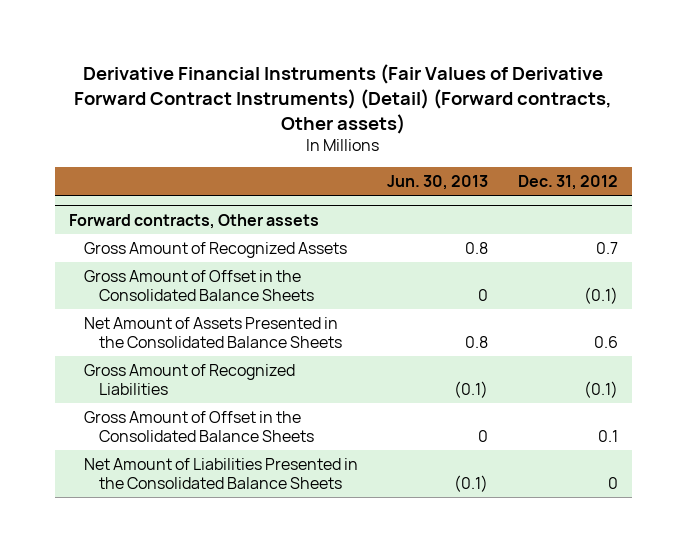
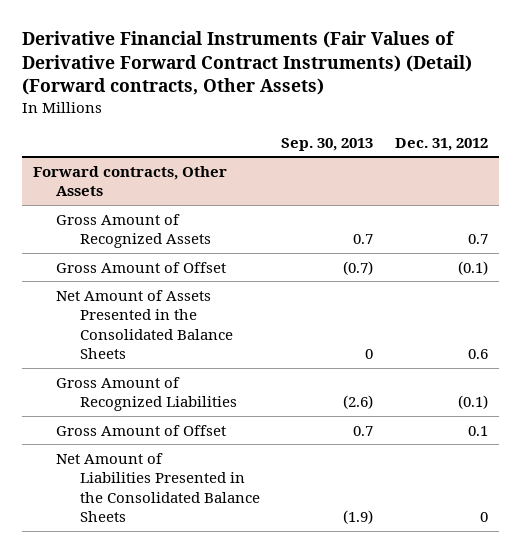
- Derivative Financial Instruments (Fair Values of Derivative Forward Contract Instruments) (Detail) (Forward contracts, Other assets)
+ Derivative Financial Instruments (Fair Values of Derivative Forward Contract Instruments) (Detail) (Forward contracts, Other Assets)
- | Jun. 30, 2013 | Dec. 31, 2012
+ | Sep. 30, 2013 | Dec. 31, 2012
- Forward contracts, Other assets
+ Forward contracts, Other Assets
- Gross Amount of Offset in the Consolidated Balance Sheets | 0 | (0.1)
+ Gross Amount of Offset | (0.7) | (0.1)
- Gross Amount of Offset in the Consolidated Balance Sheets | 0 | 0.1
+ Gross Amount of Offset | 0.7 | 0.1

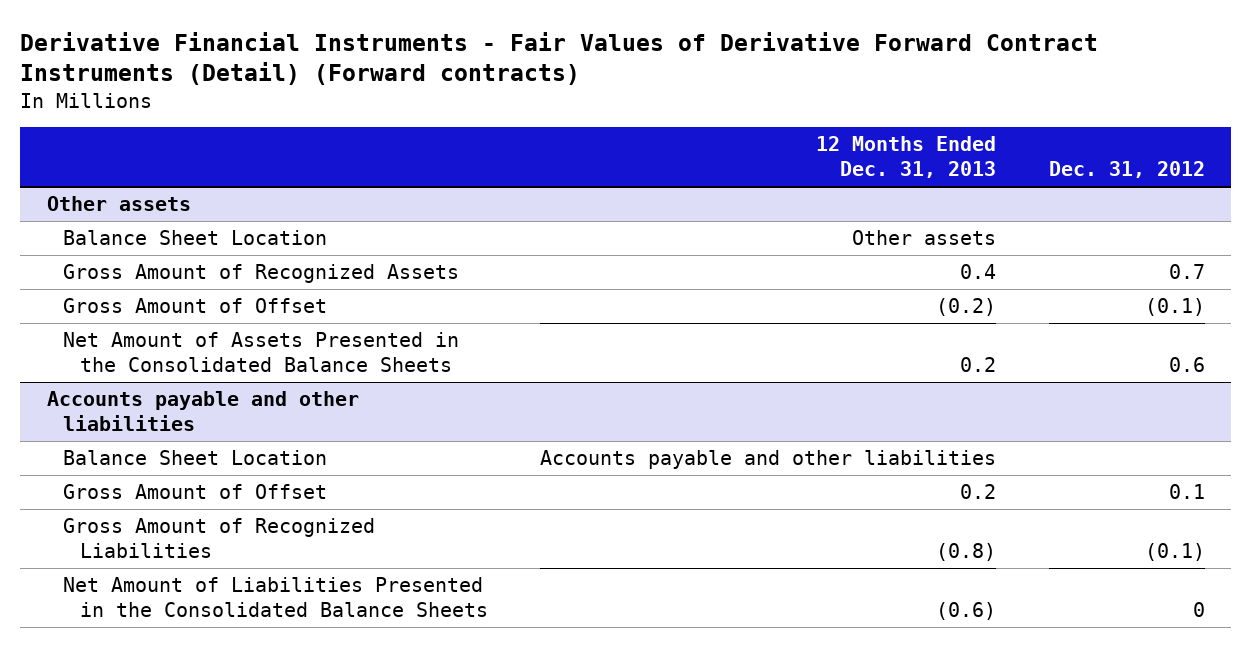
- Derivative Financial Instruments (Fair Values of Derivative Forward Contract Instruments) (Detail) (Forward contracts, Other Assets)
+ Derivative Financial Instruments - Fair Values of Derivative Forward Contract Instruments (Detail) (Forward contracts)
- | Sep. 30, 2013 | Dec. 31, 2012
+ | 12 Months Ended Dec. 31, 2013 | Dec. 31, 2012
- Forward contracts, Other Assets
+ Other assets
+ Balance Sheet Location | Other assets |
- Gross Amount of Recognized Liabilities | (2.6) | (0.1)
+ Accounts payable and other liabilities
+ Balance Sheet Location | Accounts payable and other liabilities |
+ Gross Amount of Recognized Liabilities | (0.8) | (0.1)

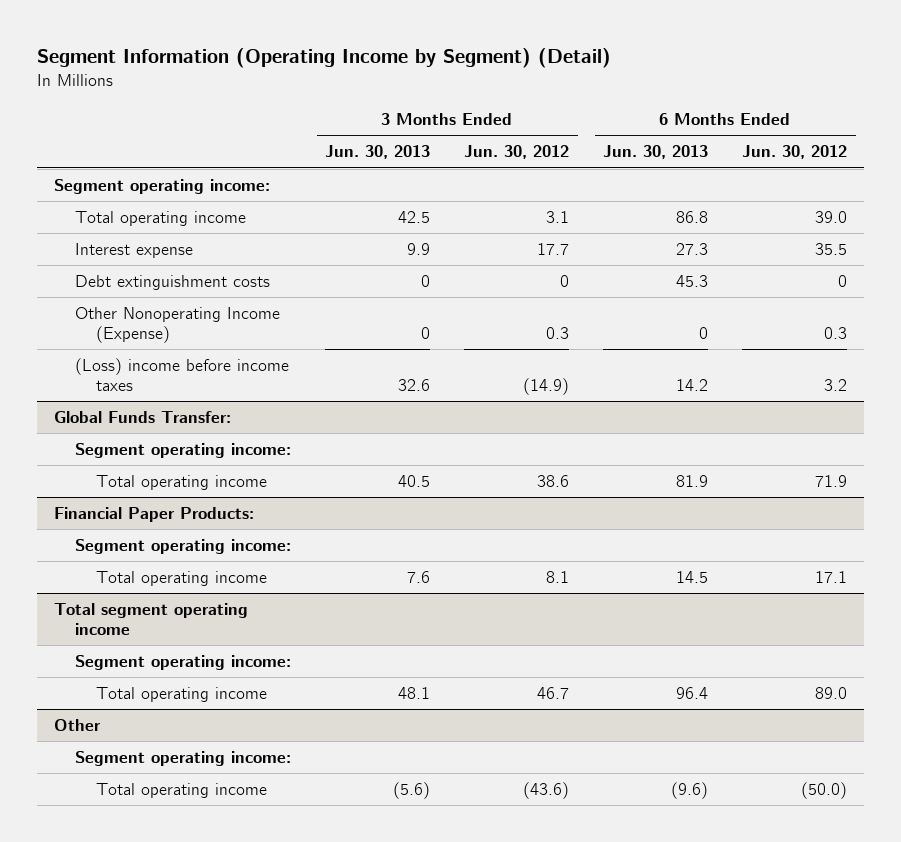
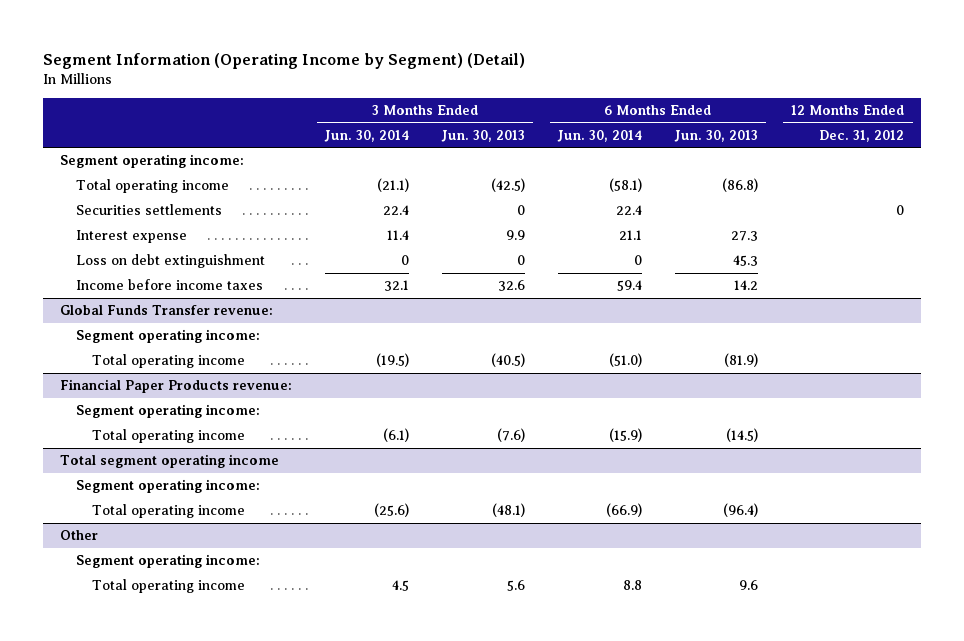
- | 3 Months Ended Jun. 30, 2013 | 3 Months Ended Jun. 30, 2012 | 6 Months Ended Jun. 30, 2013 | 6 Months Ended Jun. 30, 2012
+ | 3 Months Ended Jun. 30, 2014 | 3 Months Ended Jun. 30, 2013 | 6 Months Ended Jun. 30, 2014 | 6 Months Ended Jun. 30, 2013 | 12 Months Ended Dec. 31, 2012
- Total operating income | 42.5 | 3.1 | 86.8 | 39.0
+ Total operating income | (21.1) | (42.5) | (58.1) | (86.8) |
+ Securities settlements | 22.4 | 0 | 22.4 | | 0
- Debt extinguishment costs | 0 | 0 | 45.3 | 0
- Other Nonoperating Income (Expense) | 0 | 0.3 | 0 | 0.3
- (Loss) income before income taxes | 32.6 | (14.9) | 14.2 | 3.2
- Global Funds Transfer:
+ Loss on debt extinguishment | 0 | 0 | 0 | 45.3 |
+ Income before income taxes | 32.1 | 32.6 | 59.4 | 14.2 |
+ Global Funds Transfer revenue:
- Total operating income | 40.5 | 38.6 | 81.9 | 71.9
- Financial Paper Products:
+ Total operating income | (19.5) | (40.5) | (51.0) | (81.9) |
+ Financial Paper Products revenue:
- Total operating income | 7.6 | 8.1 | 14.5 | 17.1
+ Total operating income | (6.1) | (7.6) | (15.9) | (14.5) |
@ Total segment operating income
- Total operating income | 48.1 | 46.7 | 96.4 | 89.0
+ Total operating income | (25.6) | (48.1) | (66.9) | (96.4) |
@ Other
- Total operating income | (5.6) | (43.6) | (9.6) | (50.0)
+ Total operating income | 4.5 | 5.6 | 8.8 | 9.6 |

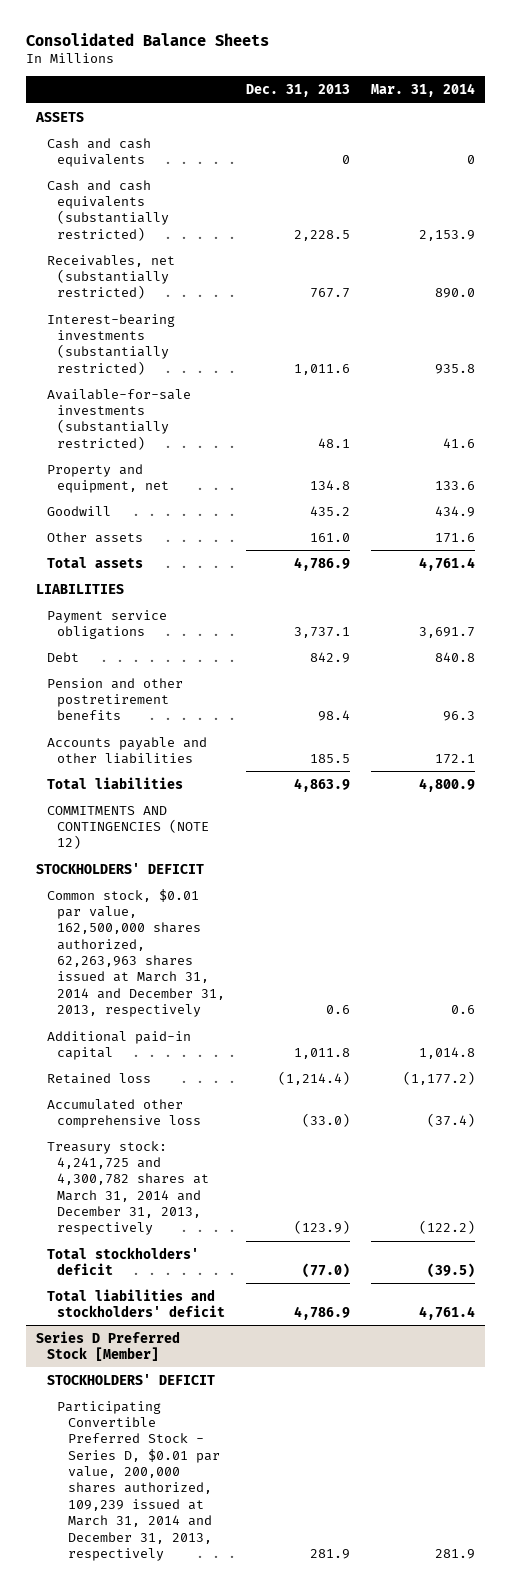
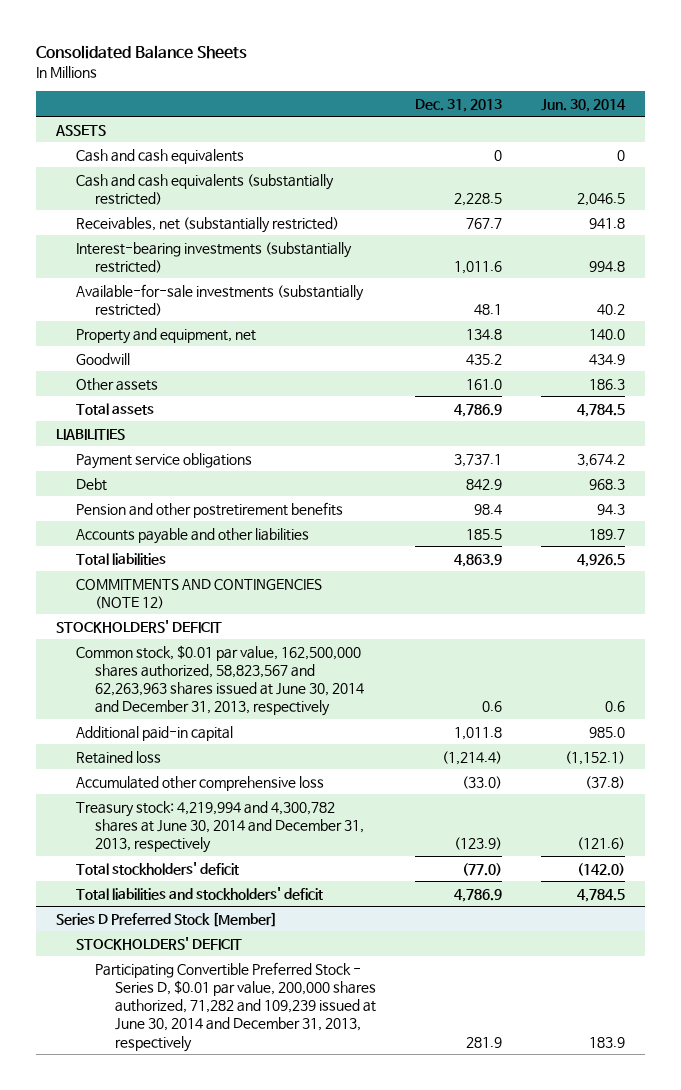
- | Dec. 31, 2013 | Mar. 31, 2014
+ | Dec. 31, 2013 | Jun. 30, 2014
- Common stock, $0.01 par value, 162,500,000 shares authorized, 62,263,963 shares issued at March 31, 2014 and December 31, 2013, respectively | 0.6 | 0.6
+ Common stock, $0.01 par value, 162,500,000 shares authorized, 58,823,567 and 62,263,963 shares issued at June 30, 2014 and December 31, 2013, respectively | 0.6 | 0.6
- Treasury stock: 4,241,725 and 4,300,782 shares at March 31, 2014 and December 31, 2013, respectively | (123.9) | (122.2)
+ Treasury stock: 4,219,994 and 4,300,782 shares at June 30, 2014 and December 31, 2013, respectively | (123.9) | (121.6)
@ Series D Preferred Stock [Member]
- Participating Convertible Preferred Stock - Series D, $0.01 par value, 200,000 shares authorized, 109,239 issued at March 31, 2014 and December 31, 2013, respectively | 281.9 | 281.9
+ Participating Convertible Preferred Stock - Series D, $0.01 par value, 200,000 shares authorized, 71,282 and 109,239 issued at June 30, 2014 and December 31, 2013, respectively | 281.9 | 183.9

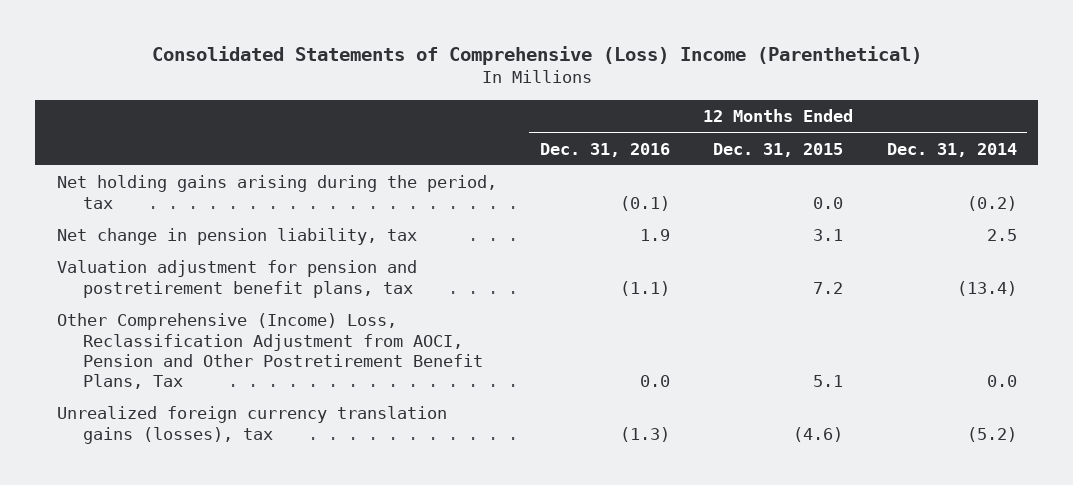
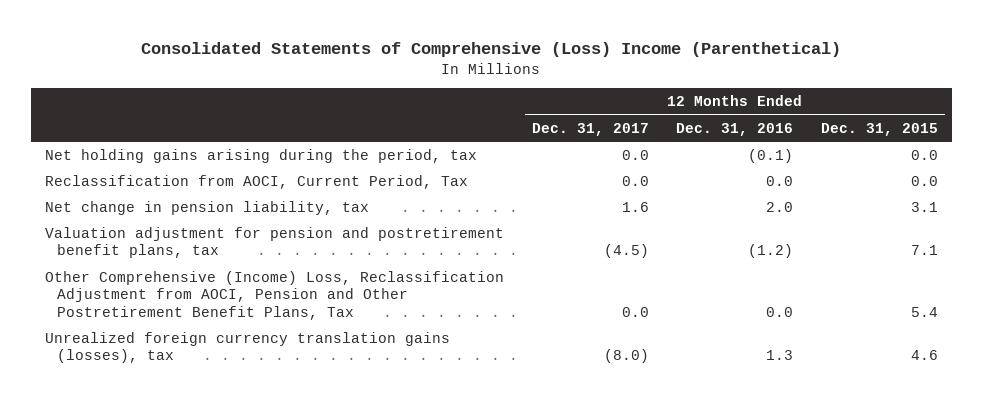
- | 12 Months Ended Dec. 31, 2016 | 12 Months Ended Dec. 31, 2015 | 12 Months Ended Dec. 31, 2014
+ | 12 Months Ended Dec. 31, 2017 | 12 Months Ended Dec. 31, 2016 | 12 Months Ended Dec. 31, 2015
- Net change in pension liability, tax | 1.9 | 3.1 | 2.5
- Valuation adjustment for pension and postretirement benefit plans, tax | (1.1) | 7.2 | (13.4)
- Other Comprehensive (Income) Loss, Reclassification Adjustment from AOCI, Pension and Other Postretirement Benefit Plans, Tax | 0.0 | 5.1 | 0.0
- Unrealized foreign currency translation gains (losses), tax | (1.3) | (4.6) | (5.2)
+ Reclassification from AOCI, Current Period, Tax | 0.0 | 0.0 | 0.0
+ Net change in pension liability, tax | 1.6 | 2.0 | 3.1
+ Valuation adjustment for pension and postretirement benefit plans, tax | (4.5) | (1.2) | 7.1
+ Other Comprehensive (Income) Loss, Reclassification Adjustment from AOCI, Pension and Other Postretirement Benefit Plans, Tax | 0.0 | 0.0 | 5.4
+ Unrealized foreign currency translation gains (losses), tax | (8.0) | 1.3 | 4.6

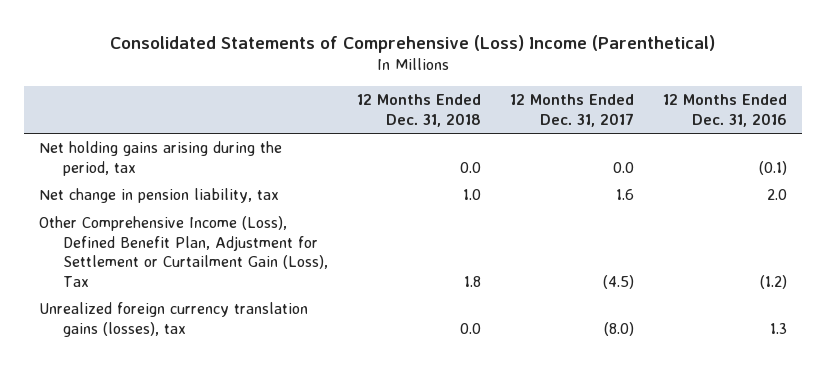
- | 12 Months Ended Dec. 31, 2017 | 12 Months Ended Dec. 31, 2016 | 12 Months Ended Dec. 31, 2015
+ | 12 Months Ended Dec. 31, 2018 | 12 Months Ended Dec. 31, 2017 | 12 Months Ended Dec. 31, 2016
- Reclassification from AOCI, Current Period, Tax | 0.0 | 0.0 | 0.0
- Valuation adjustment for pension and postretirement benefit plans, tax | (4.5) | (1.2) | 7.1
- Other Comprehensive (Income) Loss, Reclassification Adjustment from AOCI, Pension and Other Postretirement Benefit Plans, Tax | 0.0 | 0.0 | 5.4
+ Other Comprehensive Income (Loss), Defined Benefit Plan, Adjustment for Settlement or Curtailment Gain (Loss), Tax | 1.8 | (4.5) | (1.2)

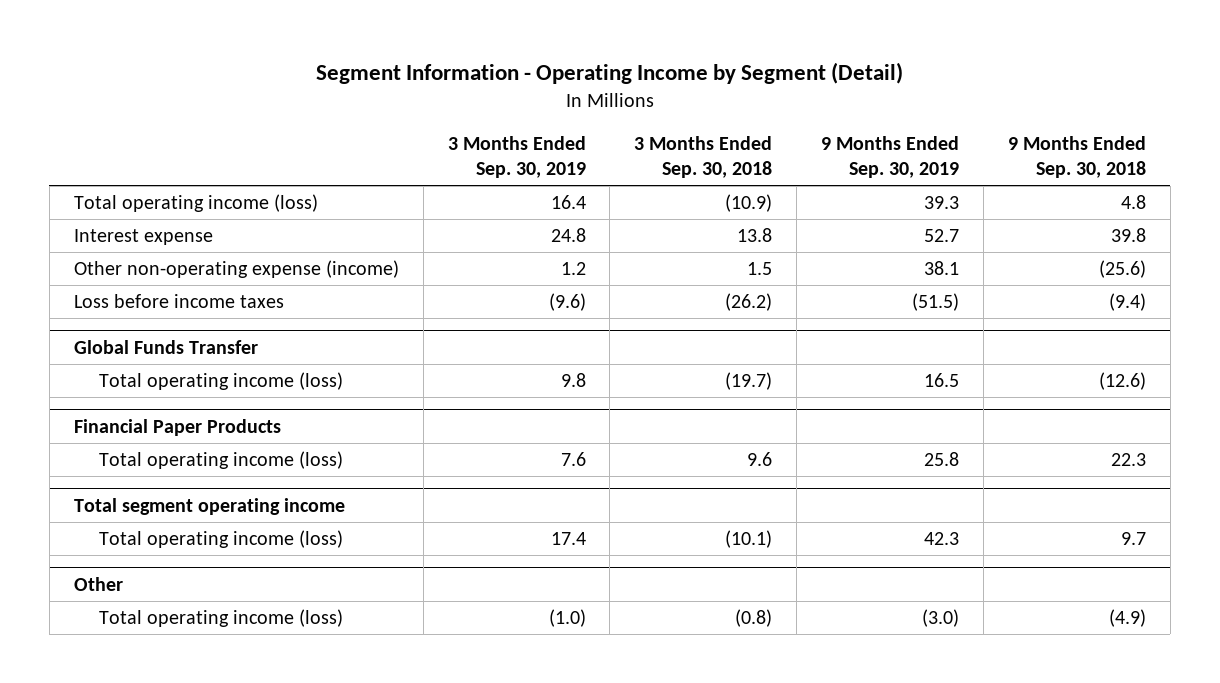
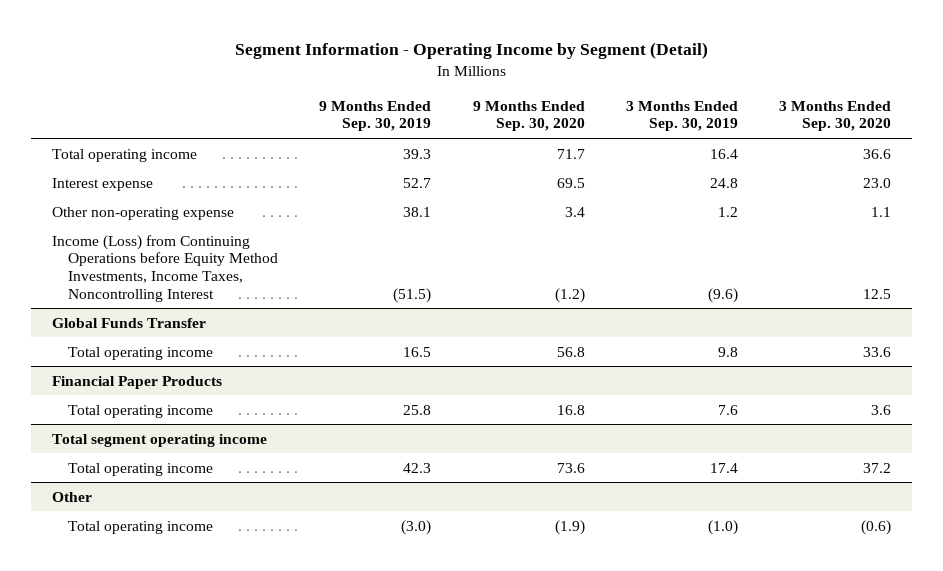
- | 3 Months Ended Sep. 30, 2019 | 3 Months Ended Sep. 30, 2018 | 9 Months Ended Sep. 30, 2019 | 9 Months Ended Sep. 30, 2018
+ | 9 Months Ended Sep. 30, 2019 | 9 Months Ended Sep. 30, 2020 | 3 Months Ended Sep. 30, 2019 | 3 Months Ended Sep. 30, 2020
- Total operating income (loss) | 16.4 | (10.9) | 39.3 | 4.8
+ Total operating income | 39.3 | 71.7 | 16.4 | 36.6
- Other non-operating expense (income) | 1.2 | 1.5 | 38.1 | (25.6)
- Loss before income taxes | (9.6) | (26.2) | (51.5) | (9.4)
+ Other non-operating expense | 38.1 | 3.4 | 1.2 | 1.1
+ Income (Loss) from Continuing Operations before Equity Method Investments, Income Taxes, Noncontrolling Interest | (51.5) | (1.2) | (9.6) | 12.5
@ Global Funds Transfer
- Total operating income (loss) | 9.8 | (19.7) | 16.5 | (12.6)
+ Total operating income | 16.5 | 56.8 | 9.8 | 33.6
@ Financial Paper Products
- Total operating income (loss) | 7.6 | 9.6 | 25.8 | 22.3
+ Total operating income | 25.8 | 16.8 | 7.6 | 3.6
@ Total segment operating income
- Total operating income (loss) | 17.4 | (10.1) | 42.3 | 9.7
+ Total operating income | 42.3 | 73.6 | 17.4 | 37.2
@ Other
- Total operating income (loss) | (1.0) | (0.8) | (3.0) | (4.9)
+ Total operating income | (3.0) | (1.9) | (1.0) | (0.6)

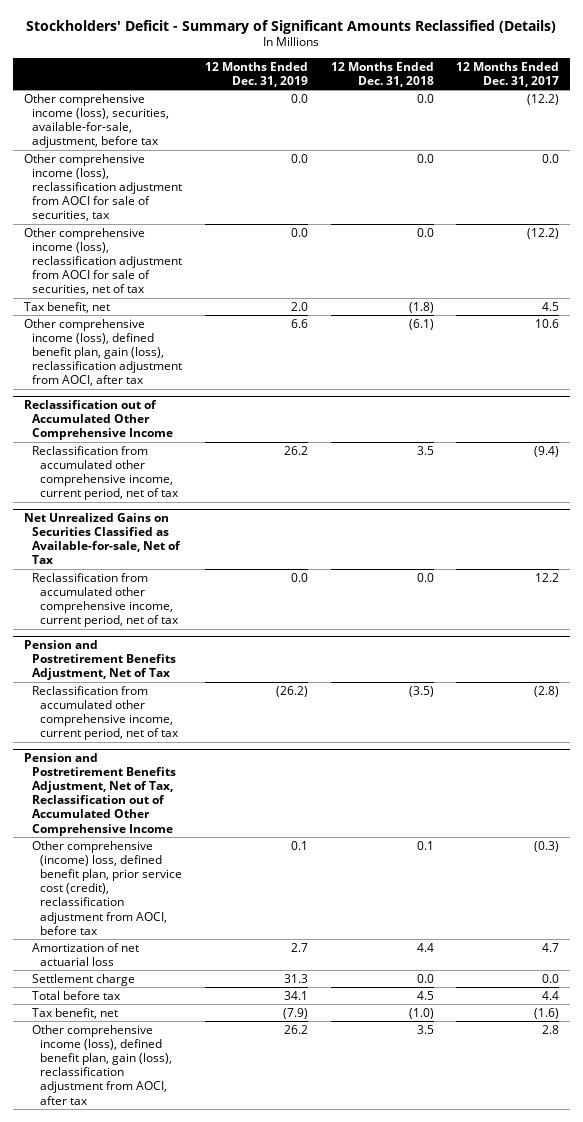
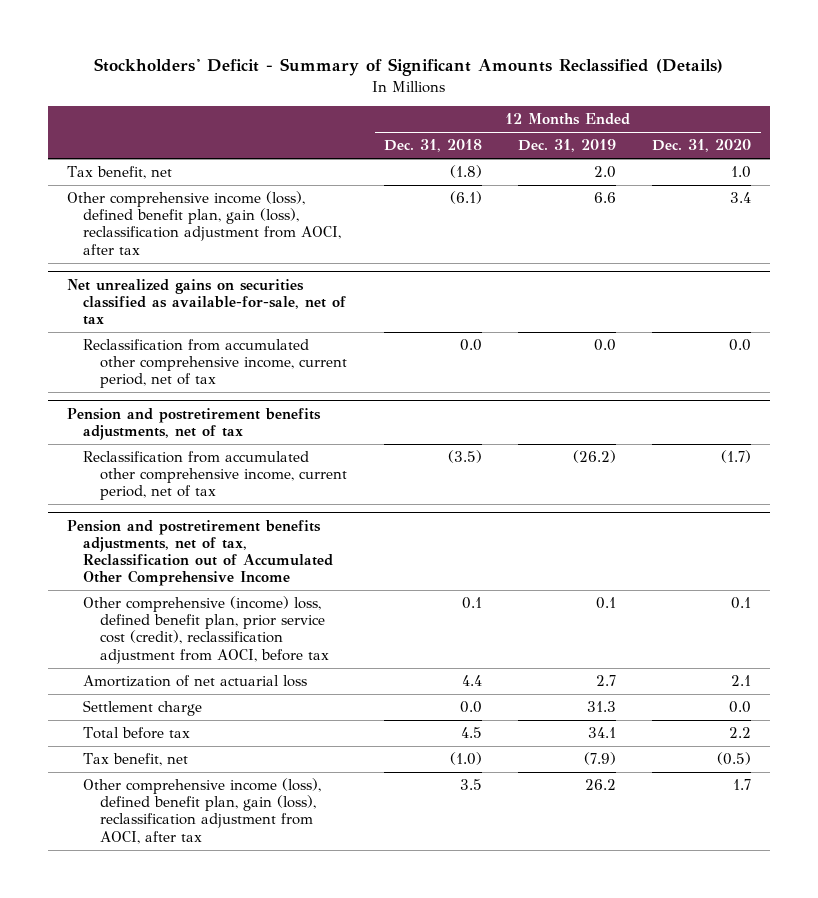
- | 12 Months Ended Dec. 31, 2019 | 12 Months Ended Dec. 31, 2018 | 12 Months Ended Dec. 31, 2017
+ | 12 Months Ended Dec. 31, 2018 | 12 Months Ended Dec. 31, 2019 | 12 Months Ended Dec. 31, 2020
- Other comprehensive income (loss), securities, available-for-sale, adjustment, before tax | 0.0 | 0.0 | (12.2)
- Other comprehensive income (loss), reclassification adjustment from AOCI for sale of securities, tax | 0.0 | 0.0 | 0.0
- Other comprehensive income (loss), reclassification adjustment from AOCI for sale of securities, net of tax | 0.0 | 0.0 | (12.2)
- Reclassification out of Accumulated Other Comprehensive Income
- Reclassification from accumulated other comprehensive income, current period, net of tax | 26.2 | 3.5 | (9.4)
- Net Unrealized Gains on Securities Classified as Available-for-sale, Net of Tax
+ Net unrealized gains on securities classified as available-for-sale, net of tax
- Pension and Postretirement Benefits Adjustment, Net of Tax
+ Pension and postretirement benefits adjustments, net of tax
- Pension and Postretirement Benefits Adjustment, Net of Tax, Reclassification out of Accumulated Other Comprehensive Income
+ Pension and postretirement benefits adjustments, net of tax, Reclassification out of Accumulated Other Comprehensive Income

